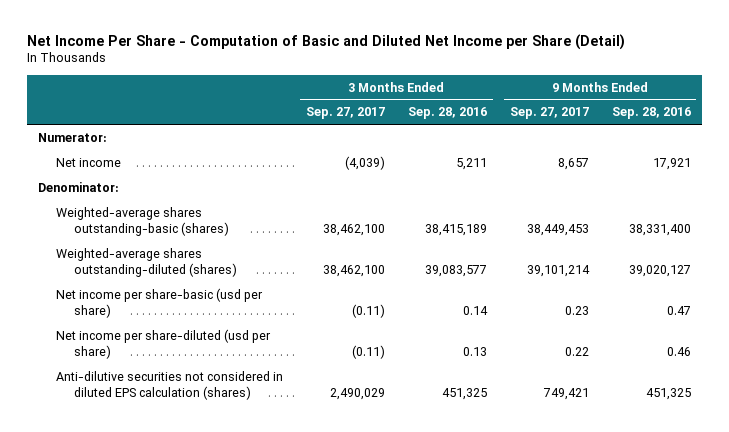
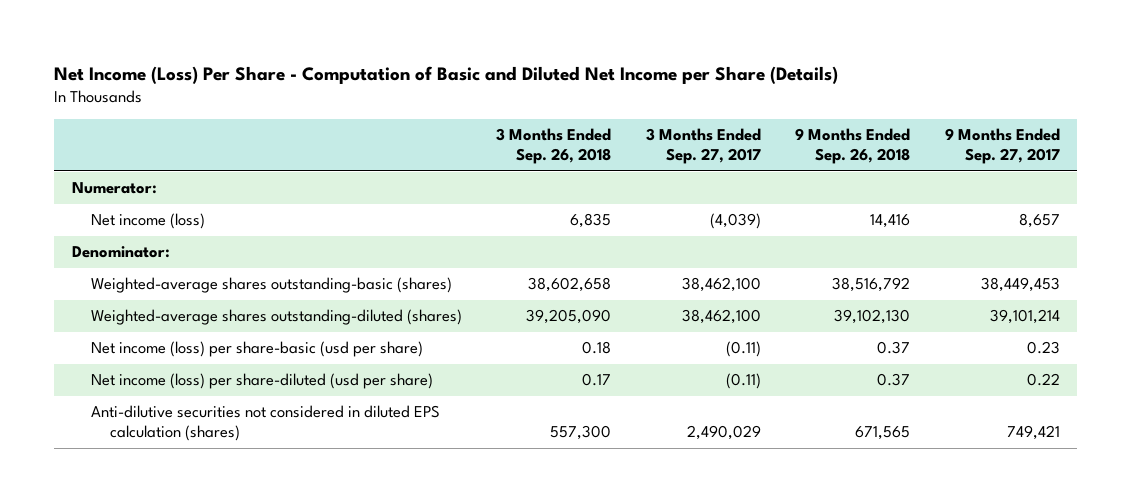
- Net Income Per Share - Computation of Basic and Diluted Net Income per Share (Detail)
+ Net Income (Loss) Per Share - Computation of Basic and Diluted Net Income per Share (Details)
- | 3 Months Ended Sep. 27, 2017 | 3 Months Ended Sep. 28, 2016 | 9 Months Ended Sep. 27, 2017 | 9 Months Ended Sep. 28, 2016
+ | 3 Months Ended Sep. 26, 2018 | 3 Months Ended Sep. 27, 2017 | 9 Months Ended Sep. 26, 2018 | 9 Months Ended Sep. 27, 2017
- Net income | (4,039) | 5,211 | 8,657 | 17,921
+ Net income (loss) | 6,835 | (4,039) | 14,416 | 8,657
- Net income per share-basic (usd per share) | (0.11) | 0.14 | 0.23 | 0.47
- Net income per share-diluted (usd per share) | (0.11) | 0.13 | 0.22 | 0.46
+ Net income (loss) per share-basic (usd per share) | 0.18 | (0.11) | 0.37 | 0.23
+ Net income (loss) per share-diluted (usd per share) | 0.17 | (0.11) | 0.37 | 0.22

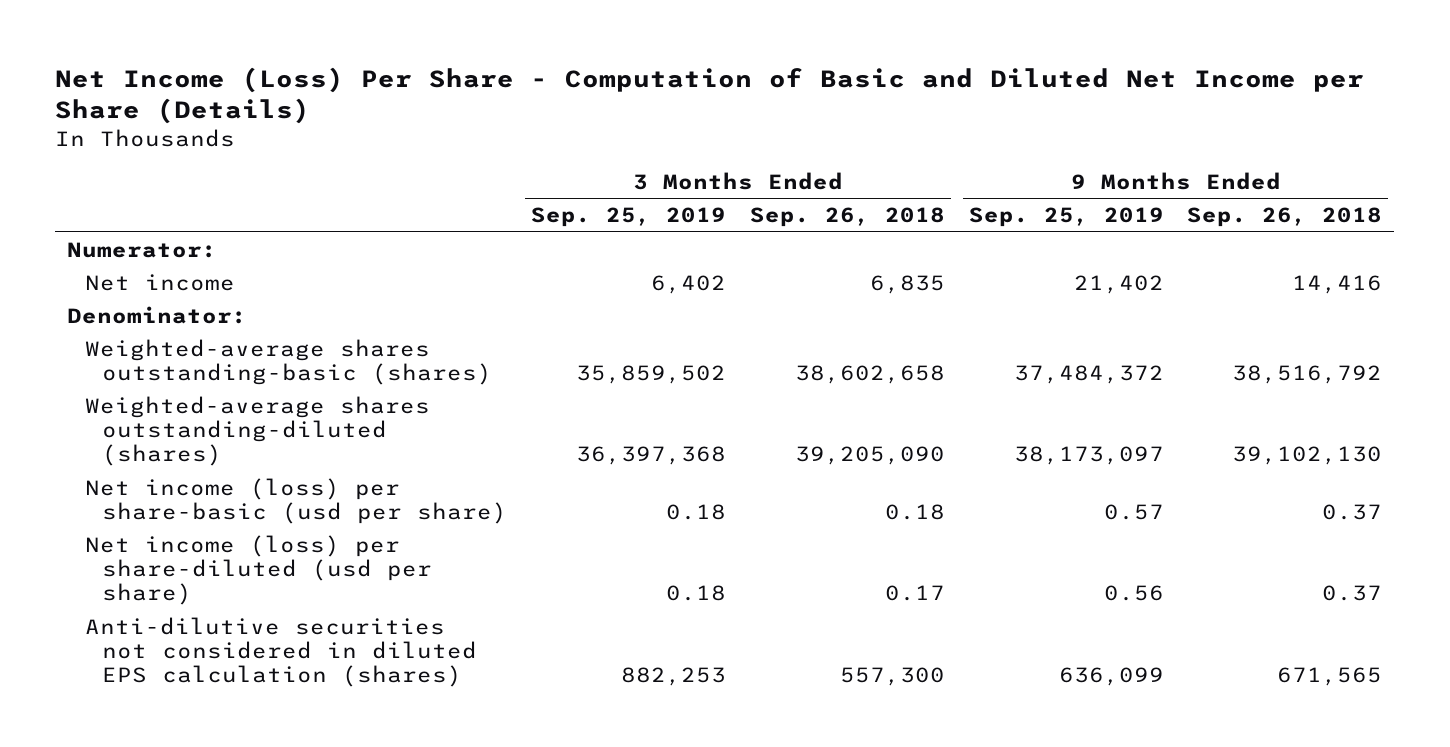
- | 3 Months Ended Sep. 26, 2018 | 3 Months Ended Sep. 27, 2017 | 9 Months Ended Sep. 26, 2018 | 9 Months Ended Sep. 27, 2017
+ | 3 Months Ended Sep. 25, 2019 | 3 Months Ended Sep. 26, 2018 | 9 Months Ended Sep. 25, 2019 | 9 Months Ended Sep. 26, 2018
- Net income (loss) | 6,835 | (4,039) | 14,416 | 8,657
+ Net income | 6,402 | 6,835 | 21,402 | 14,416

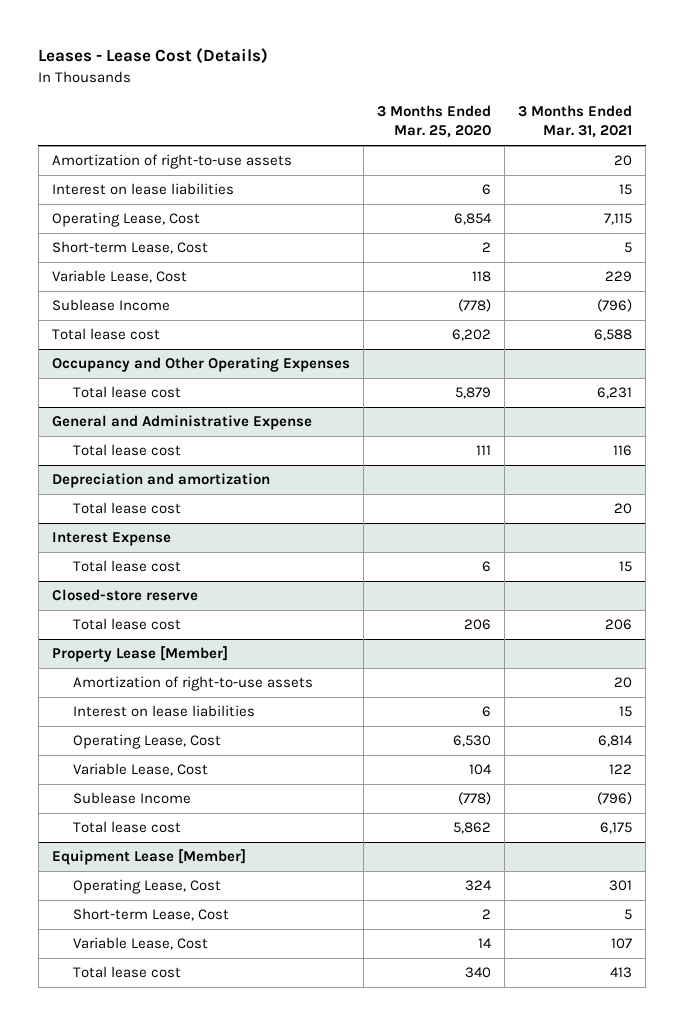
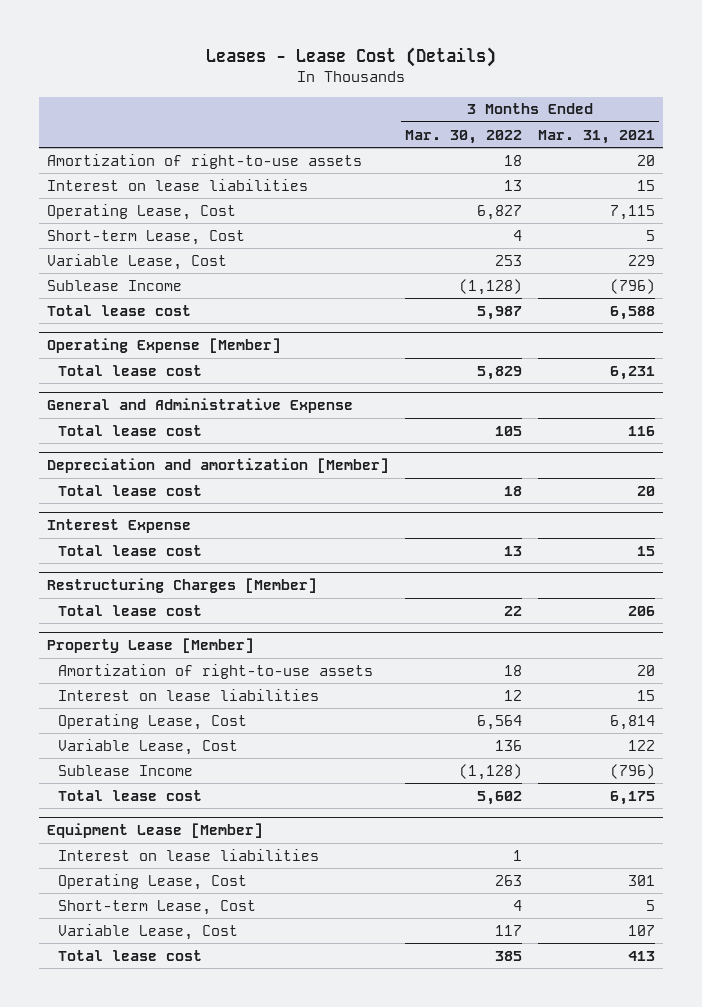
- | 3 Months Ended Mar. 25, 2020 | 3 Months Ended Mar. 31, 2021
+ | 3 Months Ended Mar. 30, 2022 | 3 Months Ended Mar. 31, 2021
- Occupancy and Other Operating Expenses
+ Operating Expense [Member]
- Depreciation and amortization
+ Depreciation and amortization [Member]
- Closed-store reserve
+ Restructuring Charges [Member]
@ Equipment Lease [Member]
+ Interest on lease liabilities | 1 |

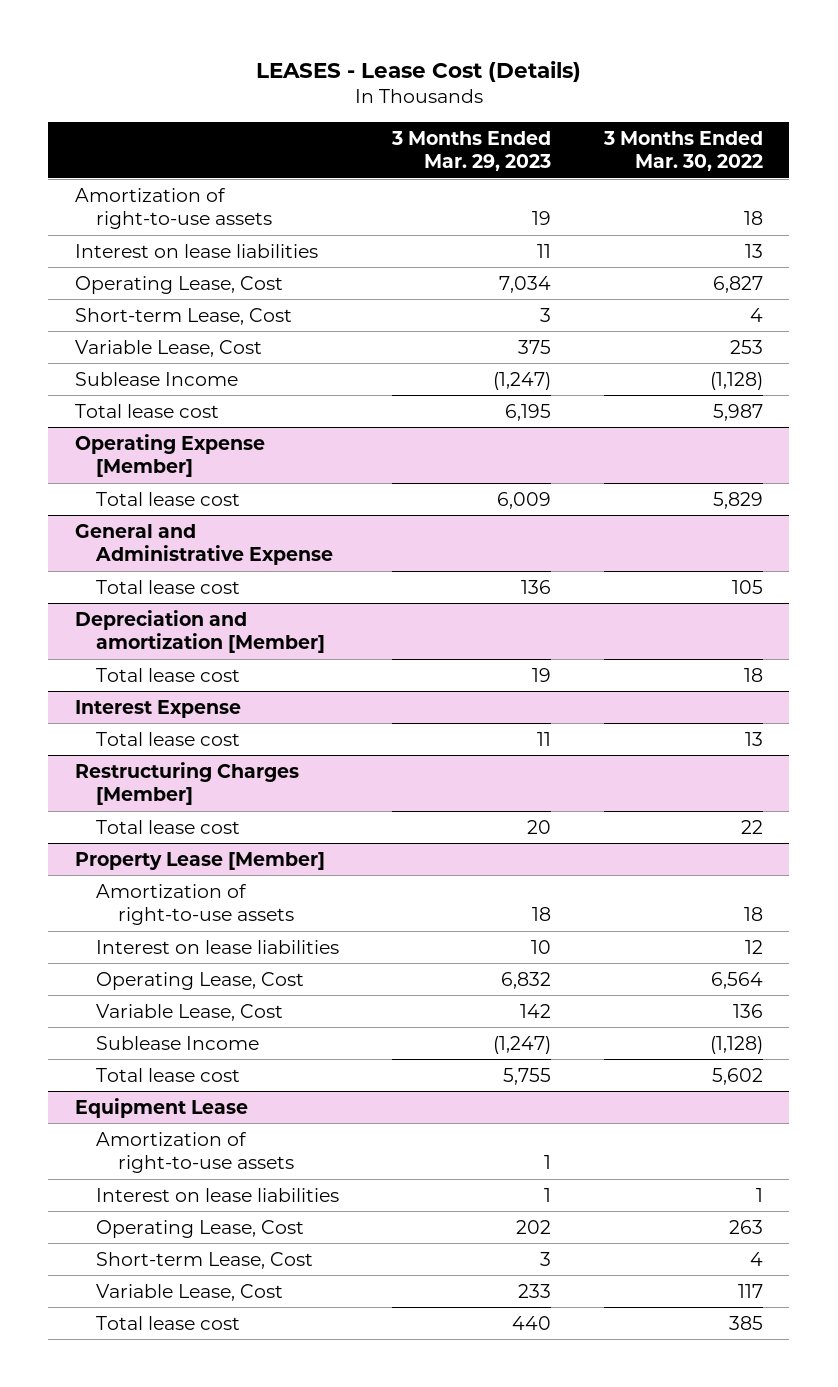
- Leases - Lease Cost (Details)
+ LEASES - Lease Cost (Details)
- | 3 Months Ended Mar. 30, 2022 | 3 Months Ended Mar. 31, 2021
+ | 3 Months Ended Mar. 29, 2023 | 3 Months Ended Mar. 30, 2022
- Equipment Lease [Member]
+ Equipment Lease
+ Amortization of right-to-use assets | 1 |

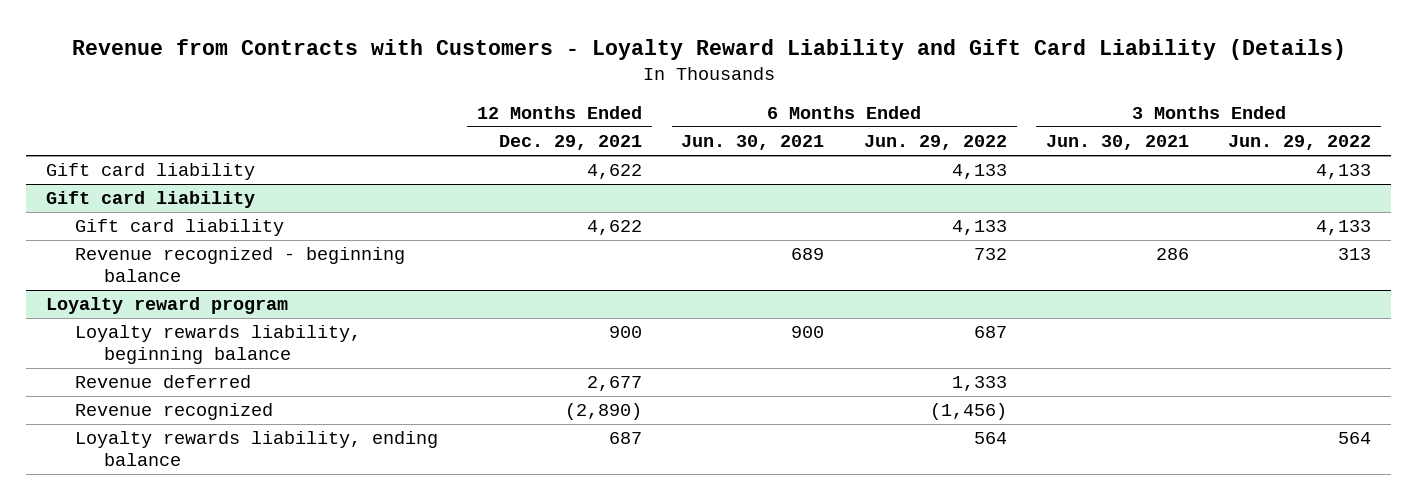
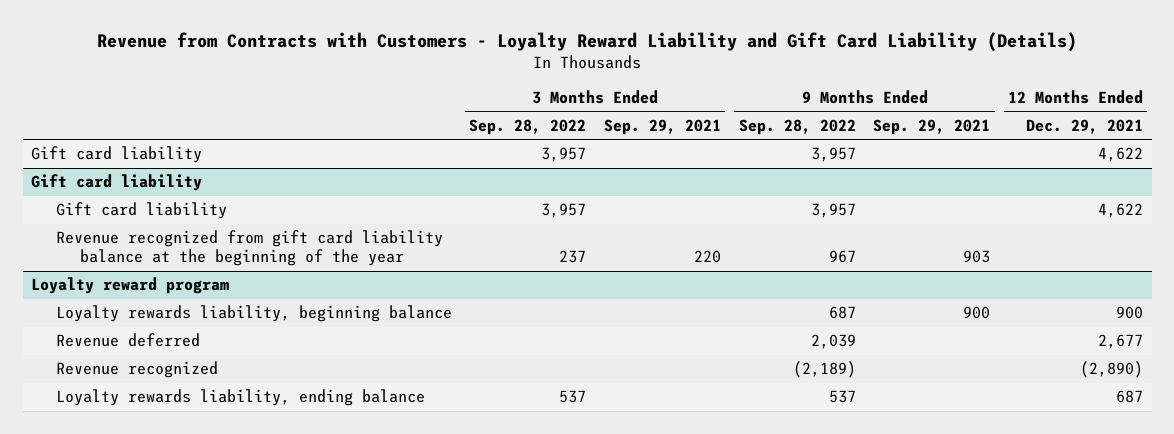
- | 12 Months Ended Dec. 29, 2021 | 6 Months Ended Jun. 30, 2021 | 6 Months Ended Jun. 29, 2022 | 3 Months Ended Jun. 30, 2021 | 3 Months Ended Jun. 29, 2022
+ | 3 Months Ended Sep. 28, 2022 | 3 Months Ended Sep. 29, 2021 | 9 Months Ended Sep. 28, 2022 | 9 Months Ended Sep. 29, 2021 | 12 Months Ended Dec. 29, 2021
@ Gift card liability
- Revenue recognized - beginning balance | | 689 | 732 | 286 | 313
+ Revenue recognized from gift card liability balance at the beginning of the year | 237 | 220 | 967 | 903 |

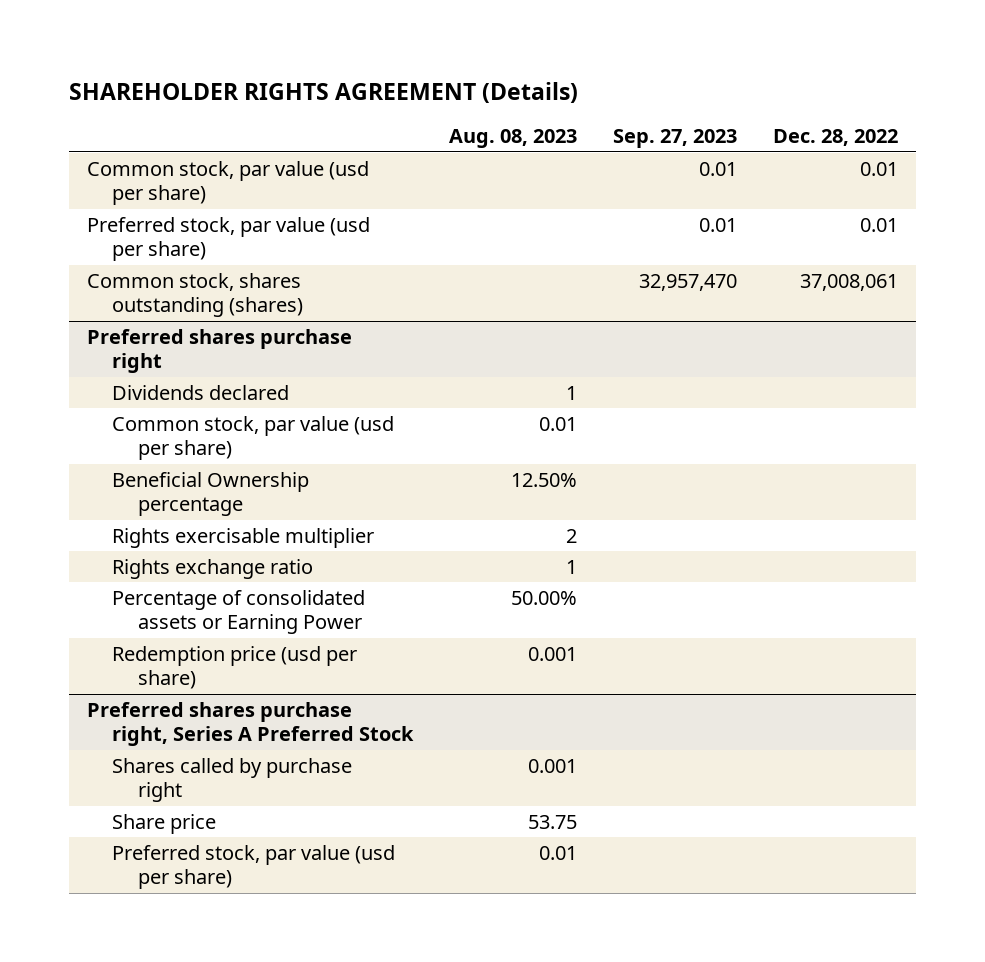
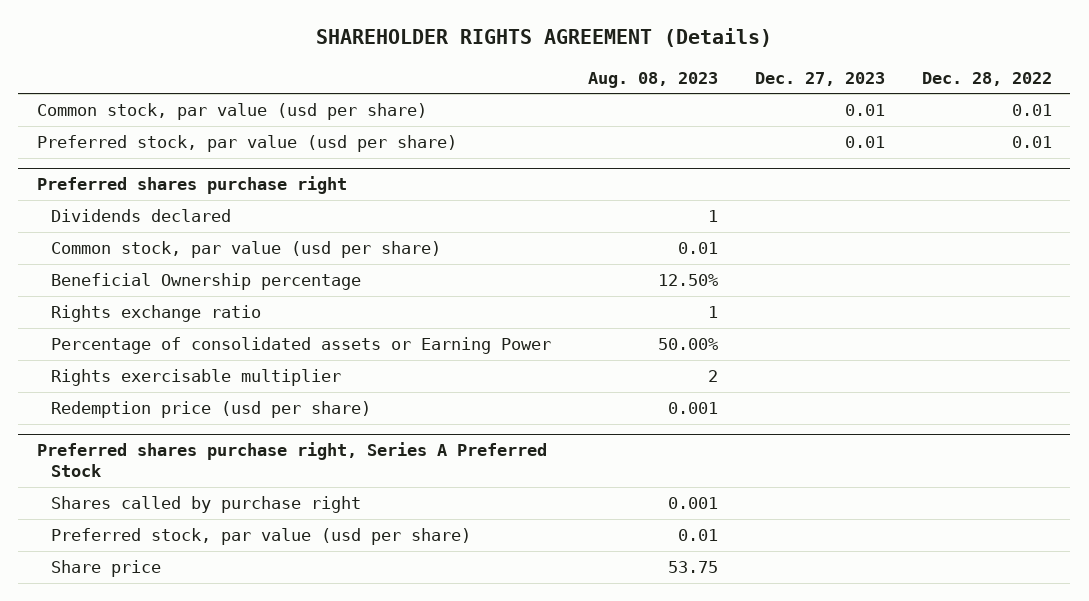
- | Aug. 08, 2023 | Sep. 27, 2023 | Dec. 28, 2022
+ | Aug. 08, 2023 | Dec. 27, 2023 | Dec. 28, 2022
- Common stock, shares outstanding (shares) | | 32,957,470 | 37,008,061
@ Preferred shares purchase right
moved down: Rights exercisable multiplier | 2 | |
@ Preferred shares purchase right, Series A Preferred Stock
moved down: Share price | 53.75 | |

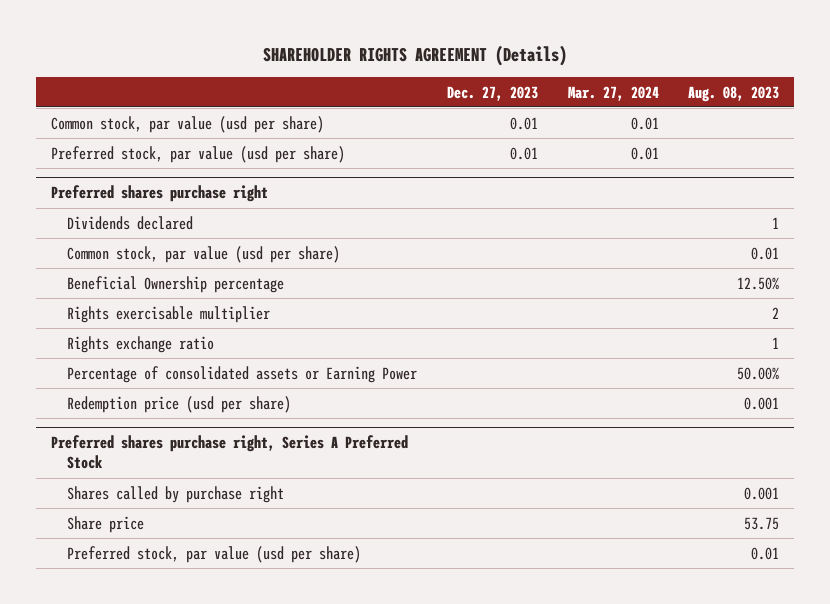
- | Aug. 08, 2023 | Dec. 27, 2023 | Dec. 28, 2022
+ | Dec. 27, 2023 | Mar. 27, 2024 | Aug. 08, 2023
@ Preferred shares purchase right
moved up: Rights exercisable multiplier | | | 2
@ Preferred shares purchase right, Series A Preferred Stock
moved down: Preferred stock, par value (usd per share) | | | 0.01

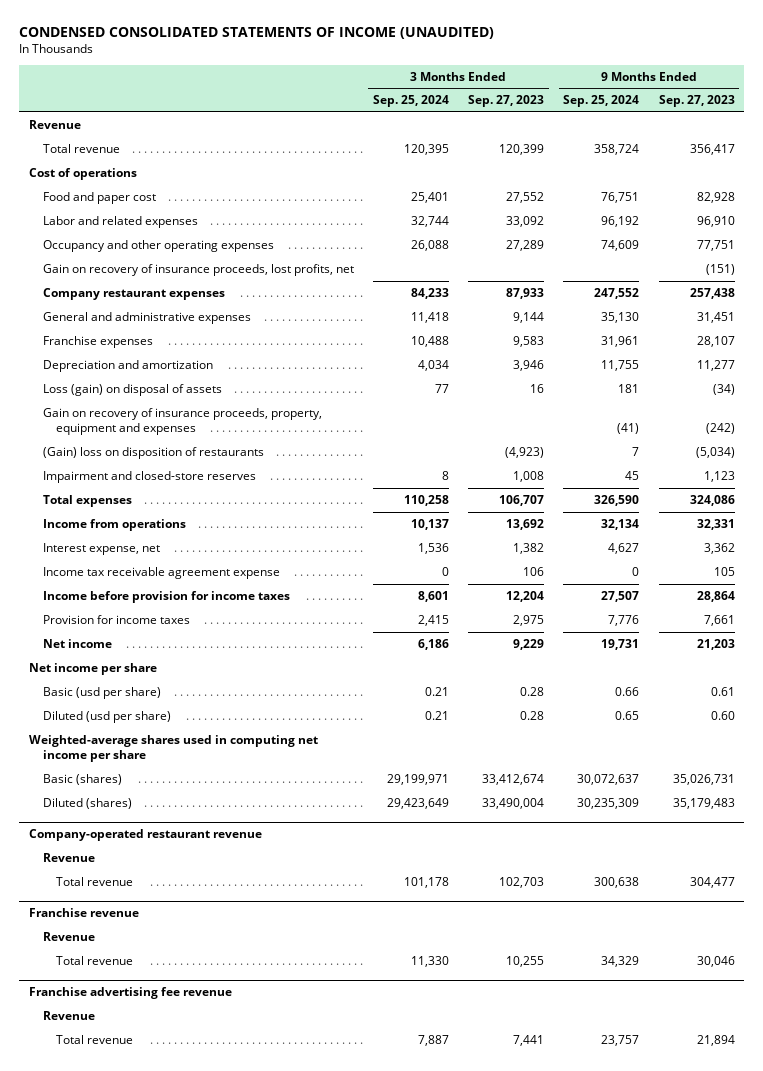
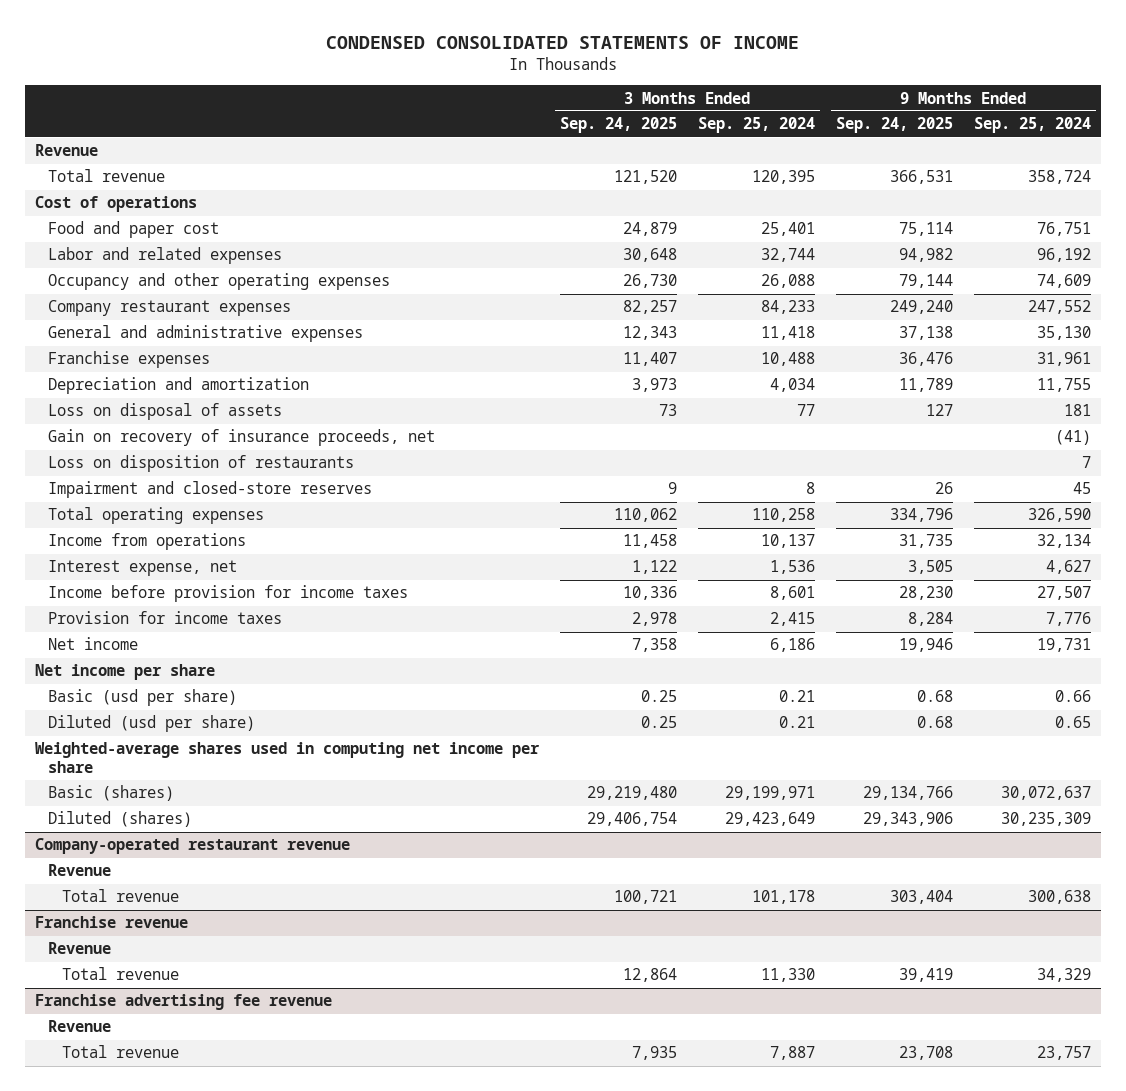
- CONDENSED CONSOLIDATED STATEMENTS OF INCOME (UNAUDITED)
+ CONDENSED CONSOLIDATED STATEMENTS OF INCOME
- | 3 Months Ended Sep. 25, 2024 | 3 Months Ended Sep. 27, 2023 | 9 Months Ended Sep. 25, 2024 | 9 Months Ended Sep. 27, 2023
+ | 3 Months Ended Sep. 24, 2025 | 3 Months Ended Sep. 25, 2024 | 9 Months Ended Sep. 24, 2025 | 9 Months Ended Sep. 25, 2024
- Gain on recovery of insurance proceeds, lost profits, net | | | | (151)
- Loss (gain) on disposal of assets | 77 | 16 | 181 | (34)
- Gain on recovery of insurance proceeds, property, equipment and expenses | | | (41) | (242)
- (Gain) loss on disposition of restaurants | | (4,923) | 7 | (5,034)
+ Loss on disposal of assets | 73 | 77 | 127 | 181
+ Gain on recovery of insurance proceeds, net | | | | (41)
+ Loss on disposition of restaurants | | | | 7
- Total expenses | 110,258 | 106,707 | 326,590 | 324,086
+ Total operating expenses | 110,062 | 110,258 | 334,796 | 326,590
- Income tax receivable agreement expense | 0 | 106 | 0 | 105

